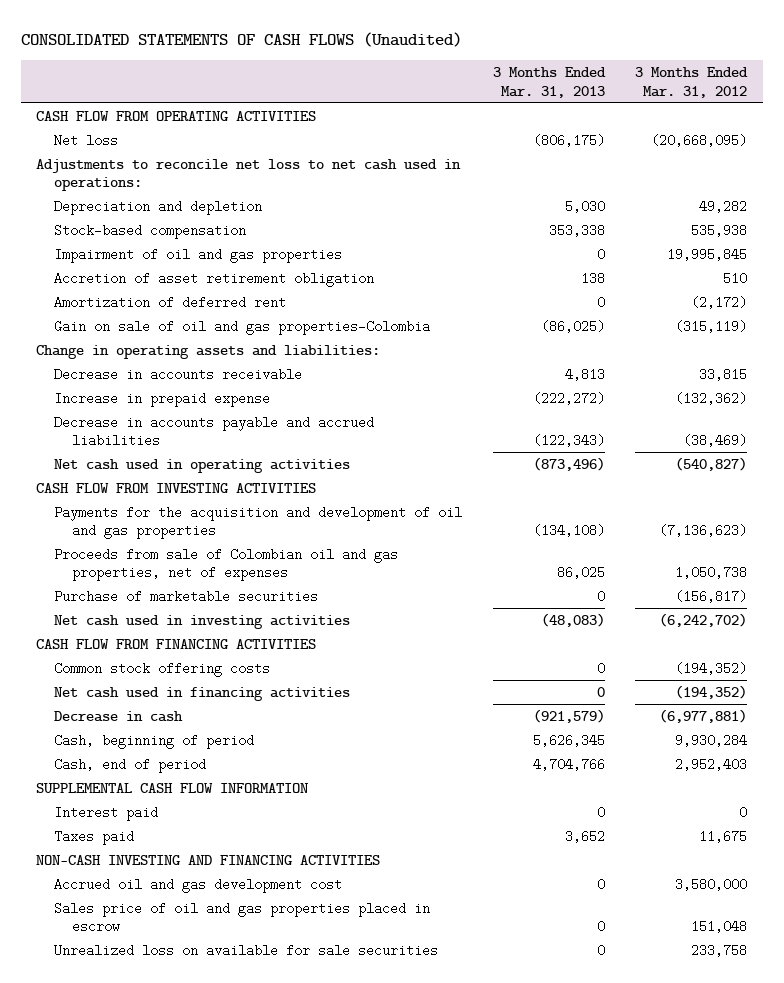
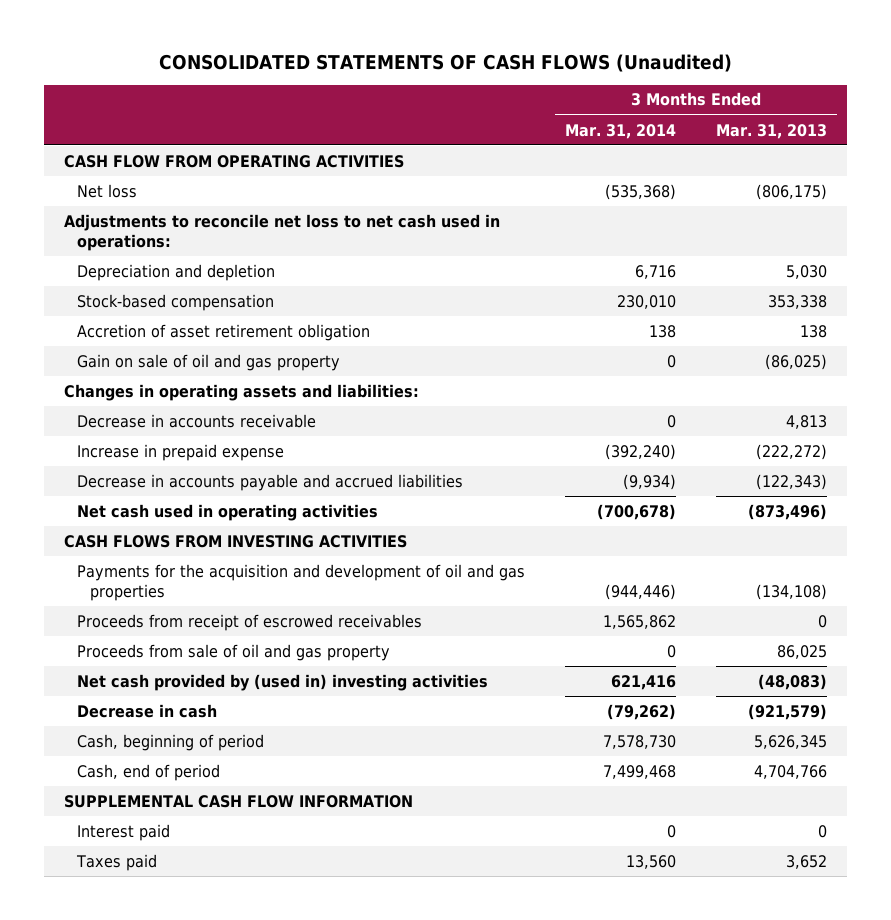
- | 3 Months Ended Mar. 31, 2013 | 3 Months Ended Mar. 31, 2012
+ | 3 Months Ended Mar. 31, 2014 | 3 Months Ended Mar. 31, 2013
- Impairment of oil and gas properties | 0 | 19,995,845
- Amortization of deferred rent | 0 | (2,172)
- Gain on sale of oil and gas properties-Colombia | (86,025) | (315,119)
- Change in operating assets and liabilities:
+ Gain on sale of oil and gas property | 0 | (86,025)
+ Changes in operating assets and liabilities:
- CASH FLOW FROM INVESTING ACTIVITIES
+ CASH FLOWS FROM INVESTING ACTIVITIES
- Proceeds from sale of Colombian oil and gas properties, net of expenses | 86,025 | 1,050,738
- Purchase of marketable securities | 0 | (156,817)
- Net cash used in investing activities | (48,083) | (6,242,702)
- CASH FLOW FROM FINANCING ACTIVITIES
- Common stock offering costs | 0 | (194,352)
- Net cash used in financing activities | 0 | (194,352)
+ Proceeds from receipt of escrowed receivables | 1,565,862 | 0
+ Proceeds from sale of oil and gas property | 0 | 86,025
+ Net cash provided by (used in) investing activities | 621,416 | (48,083)
- NON-CASH INVESTING AND FINANCING ACTIVITIES
- Accrued oil and gas development cost | 0 | 3,580,000
- Sales price of oil and gas properties placed in escrow | 0 | 151,048
- Unrealized loss on available for sale securities | 0 | 233,758

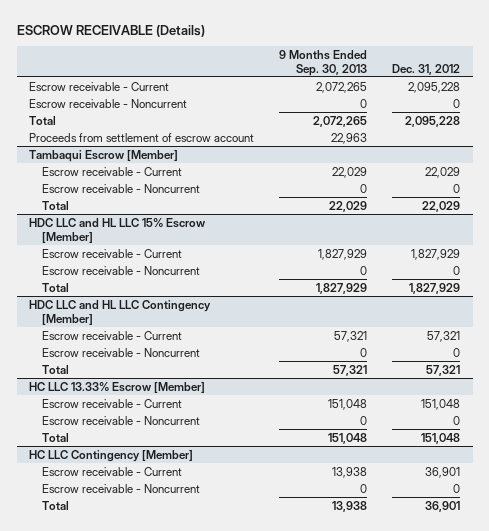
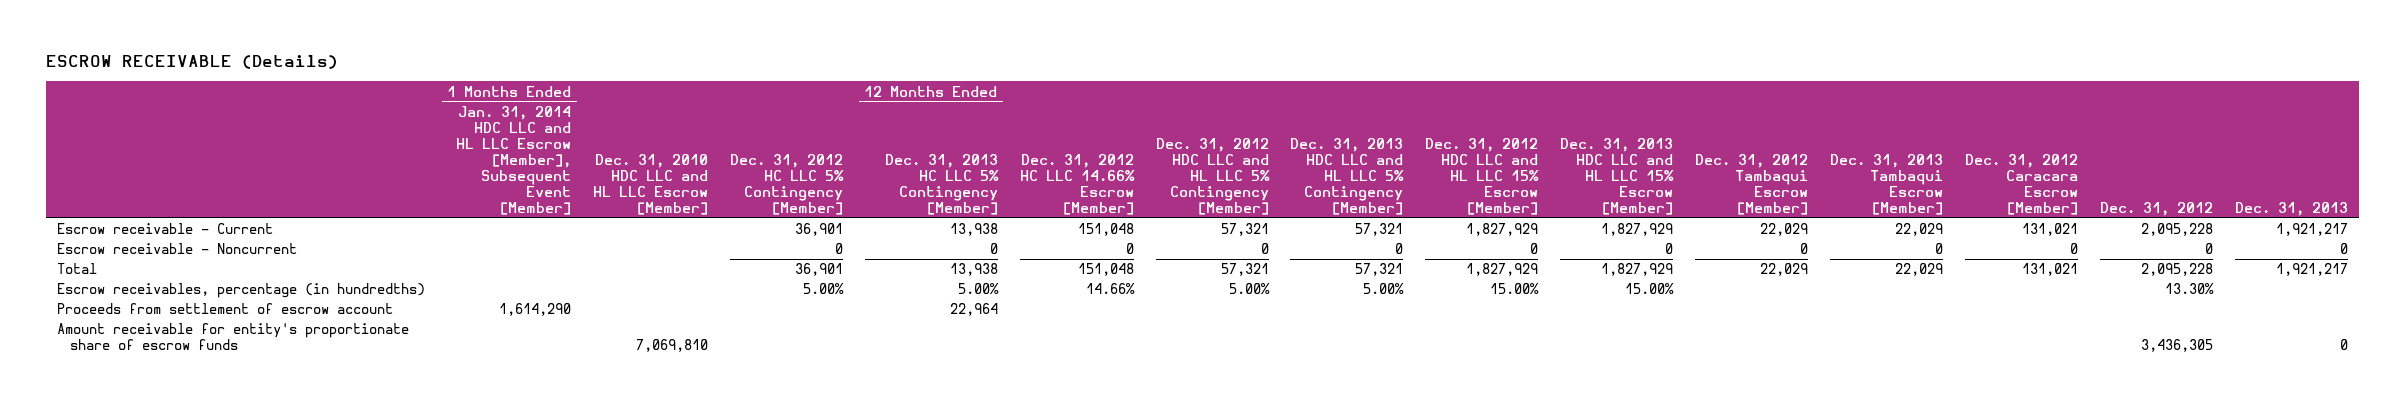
- | 9 Months Ended Sep. 30, 2013 | Dec. 31, 2012
+ | 1 Months Ended Jan. 31, 2014 HDC LLC and HL LLC Escrow [Member], Subsequent Event [Member] | Dec. 31, 2010 HDC LLC and HL LLC Escrow [Member] | Dec. 31, 2012 HC LLC 5% Contingency [Member] | 12 Months Ended Dec. 31, 2013 HC LLC 5% Contingency [Member] | Dec. 31, 2012 HC LLC 14.66% Escrow [Member] | Dec. 31, 2012 HDC LLC and HL LLC 5% Contingency [Member] | Dec. 31, 2013 HDC LLC and HL LLC 5% Contingency [Member] | Dec. 31, 2012 HDC LLC and HL LLC 15% Escrow [Member] | Dec. 31, 2013 HDC LLC and HL LLC 15% Escrow [Member] | Dec. 31, 2012 Tambaqui Escrow [Member] | Dec. 31, 2013 Tambaqui Escrow [Member] | Dec. 31, 2012 Caracara Escrow [Member] | Dec. 31, 2012 | Dec. 31, 2013
+ Escrow receivables, percentage (in hundredths) | | | 5.00% | 5.00% | 14.66% | 5.00% | 5.00% | 15.00% | 15.00% | | | | 13.30% |
- Tambaqui Escrow [Member]
- Escrow receivable - Current | 22,029 | 22,029
- Escrow receivable - Noncurrent | 0 | 0
- Total | 22,029 | 22,029
- HDC LLC and HL LLC 15% Escrow [Member]
- Escrow receivable - Current | 1,827,929 | 1,827,929
- Escrow receivable - Noncurrent | 0 | 0
- Total | 1,827,929 | 1,827,929
- HDC LLC and HL LLC Contingency [Member]
- Escrow receivable - Current | 57,321 | 57,321
- Escrow receivable - Noncurrent | 0 | 0
- Total | 57,321 | 57,321
- HC LLC 13.33% Escrow [Member]
- Escrow receivable - Current | 151,048 | 151,048
- Escrow receivable - Noncurrent | 0 | 0
- Total | 151,048 | 151,048
- HC LLC Contingency [Member]
- Escrow receivable - Current | 13,938 | 36,901
- Escrow receivable - Noncurrent | 0 | 0
- Total | 13,938 | 36,901
+ Amount receivable for entity's proportionate share of escrow funds | | 7,069,810 | | | | | | | | | | | 3,436,305 | 0

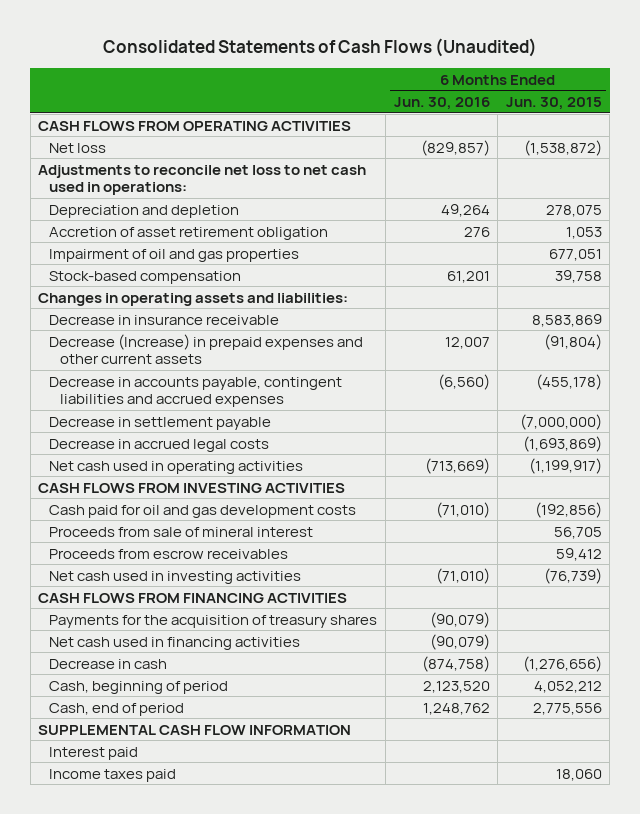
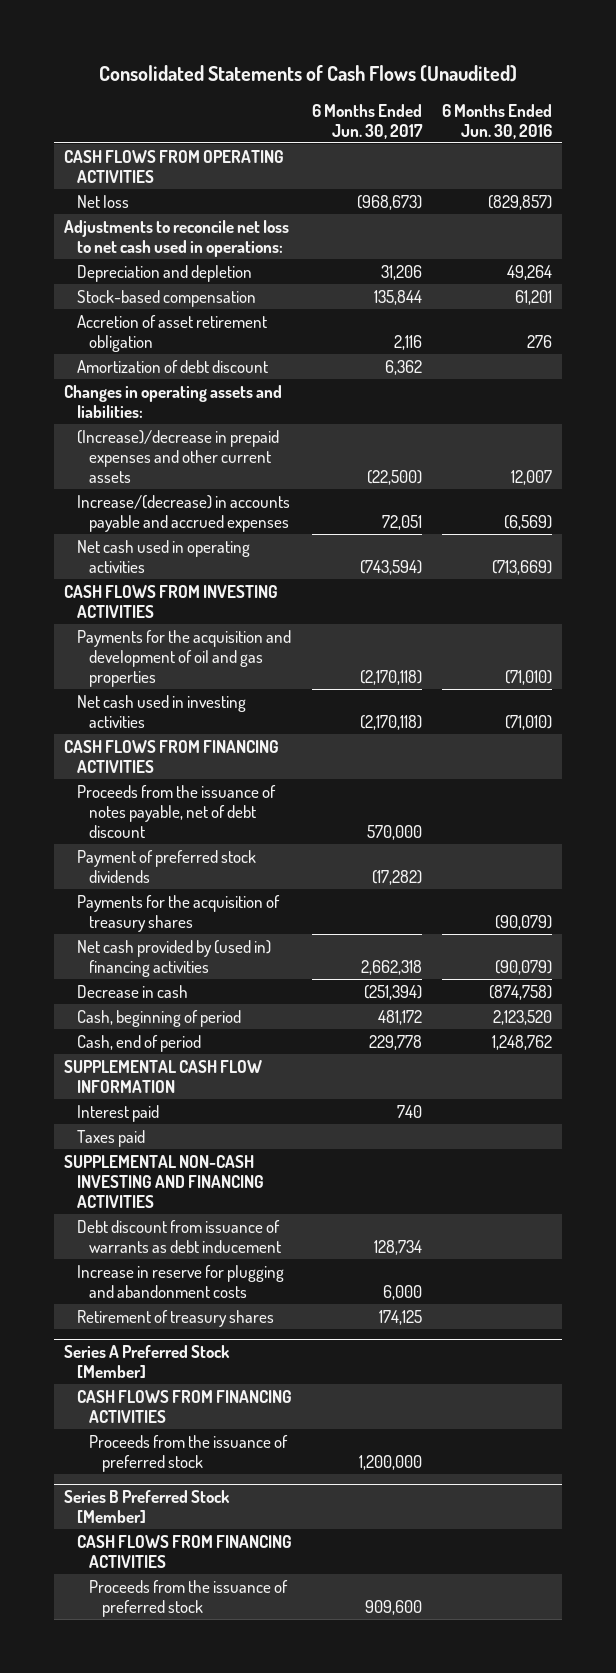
- | 6 Months Ended Jun. 30, 2016 | 6 Months Ended Jun. 30, 2015
+ | 6 Months Ended Jun. 30, 2017 | 6 Months Ended Jun. 30, 2016
- Impairment of oil and gas properties | | 677,051
moved down: Accretion of asset retirement obligation | 2,116 | 276
+ Amortization of debt discount | 6,362 |
- Decrease in insurance receivable | | 8,583,869
- Decrease (Increase) in prepaid expenses and other current assets | 12,007 | (91,804)
- Decrease in accounts payable, contingent liabilities and accrued expenses | (6,560) | (455,178)
- Decrease in settlement payable | | (7,000,000)
- Decrease in accrued legal costs | | (1,693,869)
+ (Increase)/decrease in prepaid expenses and other current assets | (22,500) | 12,007
+ Increase/(decrease) in accounts payable and accrued expenses | 72,051 | (6,569)
- Cash paid for oil and gas development costs | (71,010) | (192,856)
- Proceeds from sale of mineral interest | | 56,705
- Proceeds from escrow receivables | | 59,412
+ Payments for the acquisition and development of oil and gas properties | (2,170,118) | (71,010)
+ Proceeds from the issuance of notes payable, net of debt discount | 570,000 |
+ Payment of preferred stock dividends | (17,282) |
- Net cash used in financing activities | (90,079) |
+ Net cash provided by (used in) financing activities | 2,662,318 | (90,079)
- Income taxes paid | | 18,060
+ Taxes paid
+ SUPPLEMENTAL NON-CASH INVESTING AND FINANCING ACTIVITIES
+ Debt discount from issuance of warrants as debt inducement | 128,734 |
+ Increase in reserve for plugging and abandonment costs | 6,000 |
+ Retirement of treasury shares | 174,125 |
+ Series A Preferred Stock [Member]
+ CASH FLOWS FROM FINANCING ACTIVITIES
+ Proceeds from the issuance of preferred stock | 1,200,000 |
+ Series B Preferred Stock [Member]
+ CASH FLOWS FROM FINANCING ACTIVITIES
+ Proceeds from the issuance of preferred stock | 909,600 |

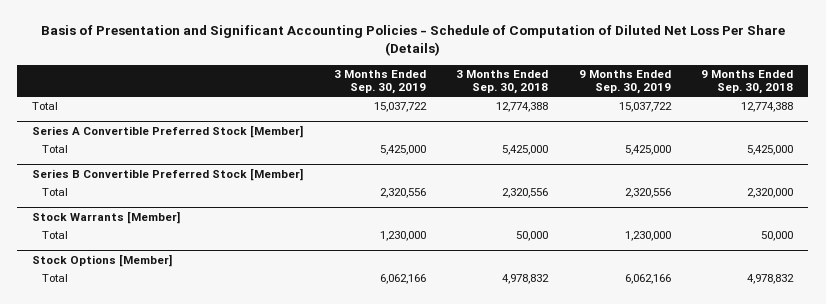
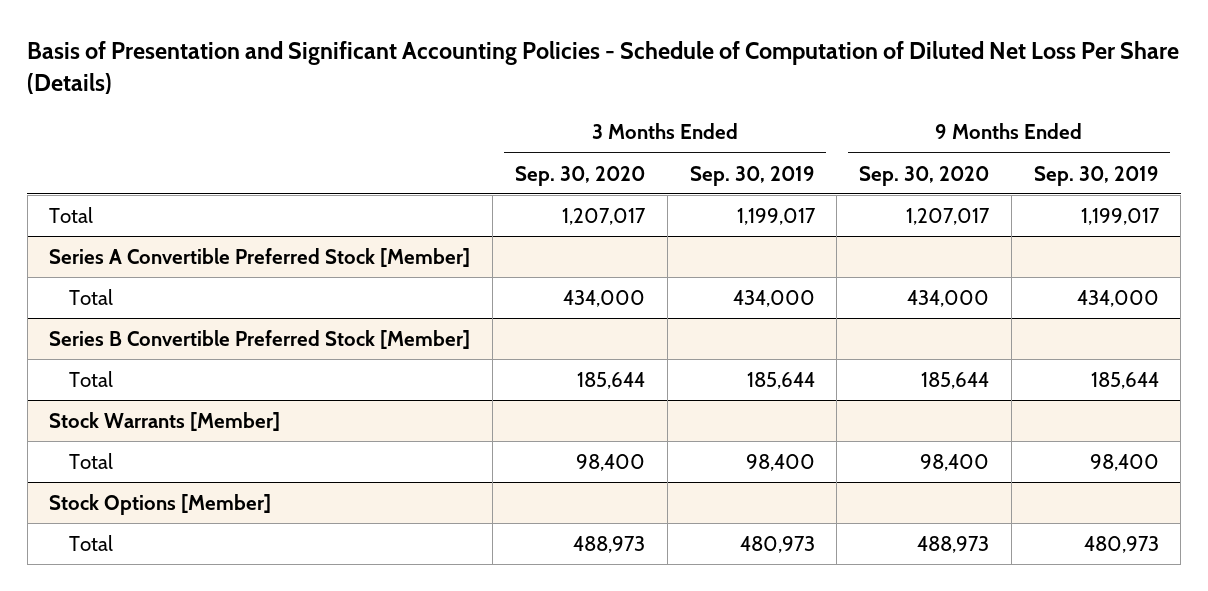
- | 3 Months Ended Sep. 30, 2019 | 3 Months Ended Sep. 30, 2018 | 9 Months Ended Sep. 30, 2019 | 9 Months Ended Sep. 30, 2018
+ | 3 Months Ended Sep. 30, 2020 | 3 Months Ended Sep. 30, 2019 | 9 Months Ended Sep. 30, 2020 | 9 Months Ended Sep. 30, 2019
- Total | 15,037,722 | 12,774,388 | 15,037,722 | 12,774,388
+ Total | 1,207,017 | 1,199,017 | 1,207,017 | 1,199,017
@ Series A Convertible Preferred Stock [Member]
- Total | 5,425,000 | 5,425,000 | 5,425,000 | 5,425,000
+ Total | 434,000 | 434,000 | 434,000 | 434,000
@ Series B Convertible Preferred Stock [Member]
- Total | 2,320,556 | 2,320,556 | 2,320,556 | 2,320,000
+ Total | 185,644 | 185,644 | 185,644 | 185,644
@ Stock Warrants [Member]
- Total | 1,230,000 | 50,000 | 1,230,000 | 50,000
+ Total | 98,400 | 98,400 | 98,400 | 98,400
@ Stock Options [Member]
- Total | 6,062,166 | 4,978,832 | 6,062,166 | 4,978,832
+ Total | 488,973 | 480,973 | 488,973 | 480,973

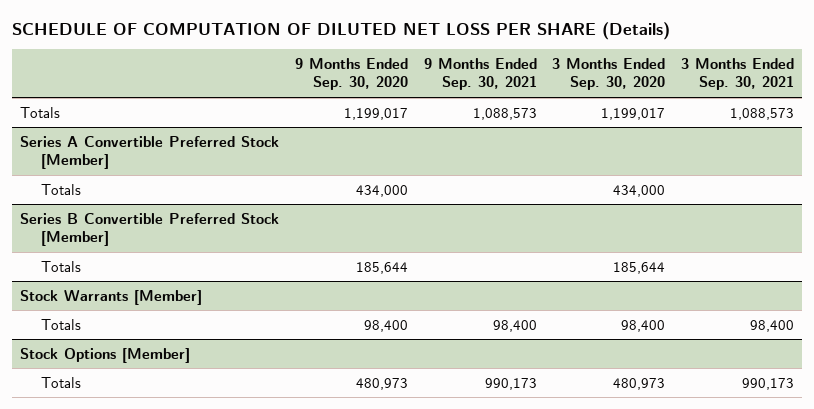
- Basis of Presentation and Significant Accounting Policies - Schedule of Computation of Diluted Net Loss Per Share (Details)
+ SCHEDULE OF COMPUTATION OF DILUTED NET LOSS PER SHARE (Details)
- | 3 Months Ended Sep. 30, 2020 | 3 Months Ended Sep. 30, 2019 | 9 Months Ended Sep. 30, 2020 | 9 Months Ended Sep. 30, 2019
+ | 9 Months Ended Sep. 30, 2020 | 9 Months Ended Sep. 30, 2021 | 3 Months Ended Sep. 30, 2020 | 3 Months Ended Sep. 30, 2021
- Total | 1,207,017 | 1,199,017 | 1,207,017 | 1,199,017
+ Totals | 1,199,017 | 1,088,573 | 1,199,017 | 1,088,573
@ Series A Convertible Preferred Stock [Member]
- Total | 434,000 | 434,000 | 434,000 | 434,000
+ Totals | 434,000 | | 434,000 |
@ Series B Convertible Preferred Stock [Member]
- Total | 185,644 | 185,644 | 185,644 | 185,644
+ Totals | 185,644 | | 185,644 |
@ Stock Warrants [Member]
- Total | 98,400 | 98,400 | 98,400 | 98,400
+ Totals | 98,400 | 98,400 | 98,400 | 98,400
@ Stock Options [Member]
- Total | 488,973 | 480,973 | 488,973 | 480,973
+ Totals | 480,973 | 990,173 | 480,973 | 990,173

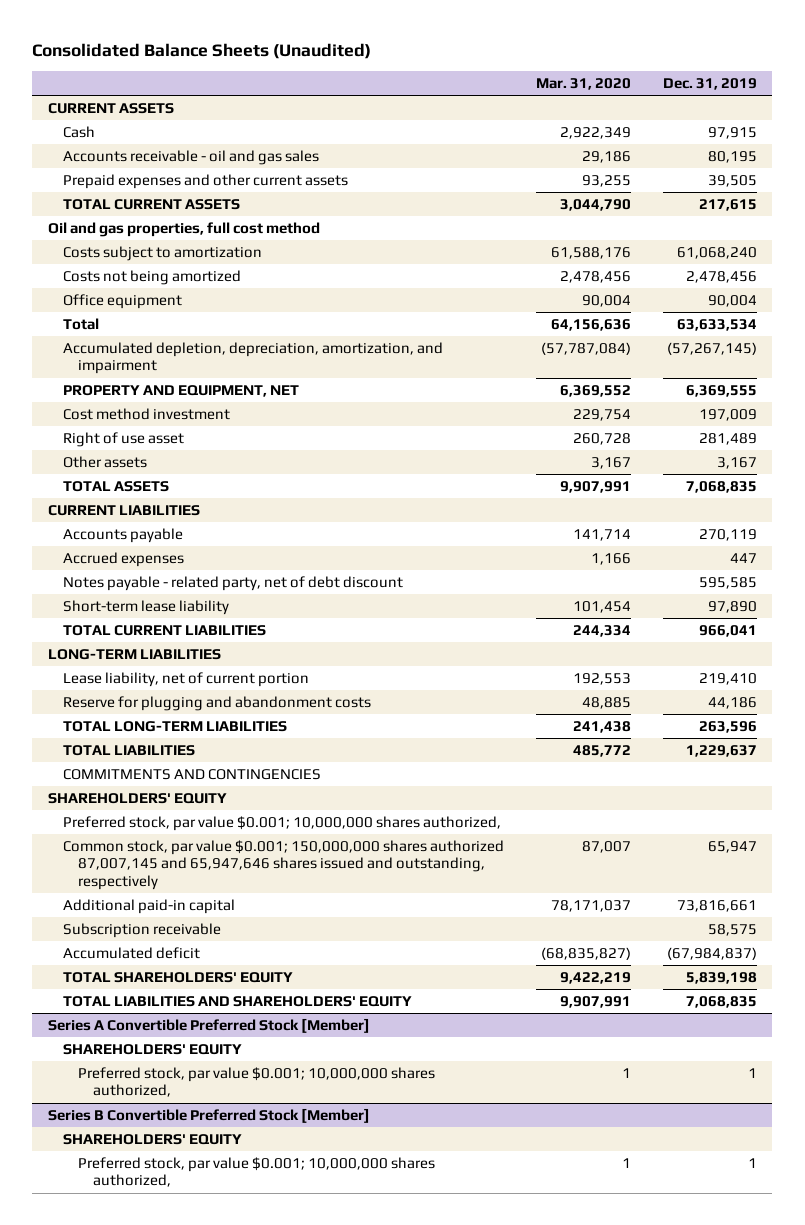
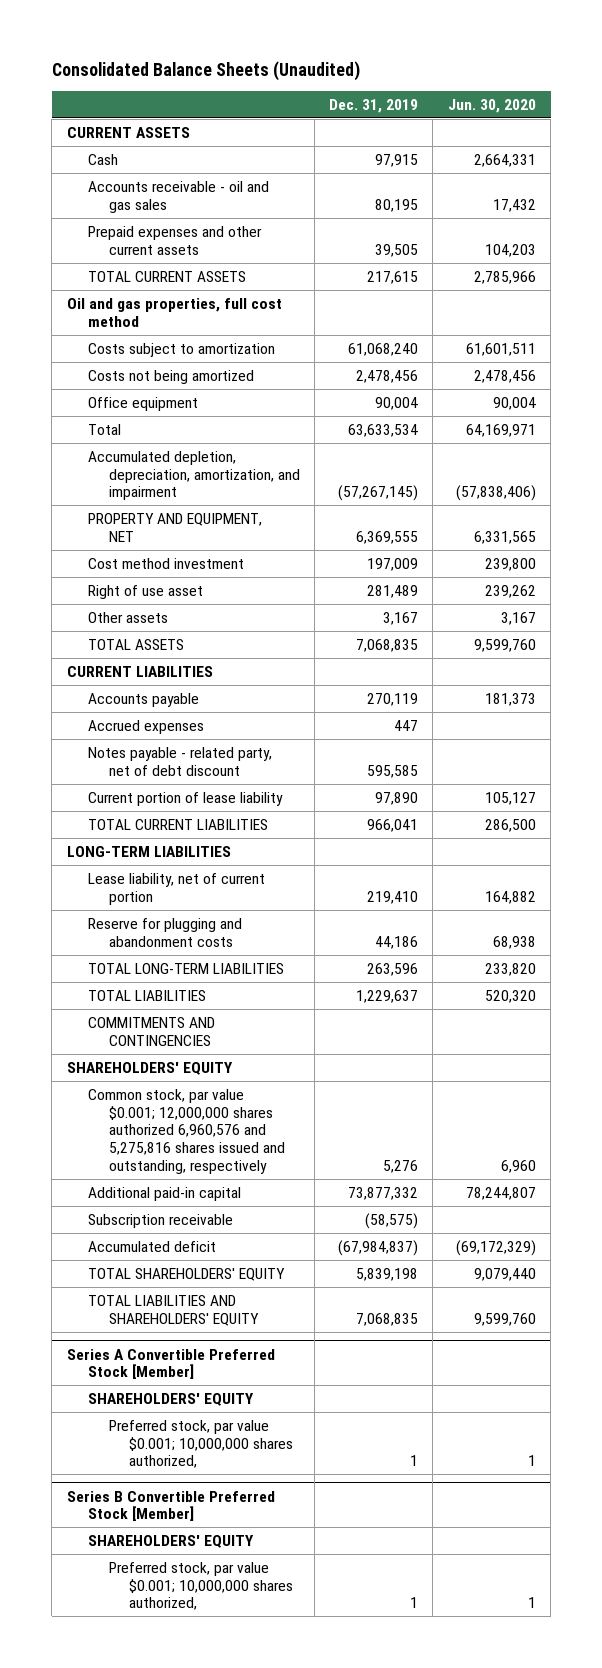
- | Mar. 31, 2020 | Dec. 31, 2019
+ | Dec. 31, 2019 | Jun. 30, 2020
- Short-term lease liability | 101,454 | 97,890
+ Current portion of lease liability | 97,890 | 105,127
- Preferred stock, par value $0.001; 10,000,000 shares authorized,
- Common stock, par value $0.001; 150,000,000 shares authorized 87,007,145 and 65,947,646 shares issued and outstanding, respectively | 87,007 | 65,947
- Additional paid-in capital | 78,171,037 | 73,816,661
- Subscription receivable | | 58,575
+ Common stock, par value $0.001; 12,000,000 shares authorized 6,960,576 and 5,275,816 shares issued and outstanding, respectively | 5,276 | 6,960
+ Additional paid-in capital | 73,877,332 | 78,244,807
+ Subscription receivable | (58,575) |

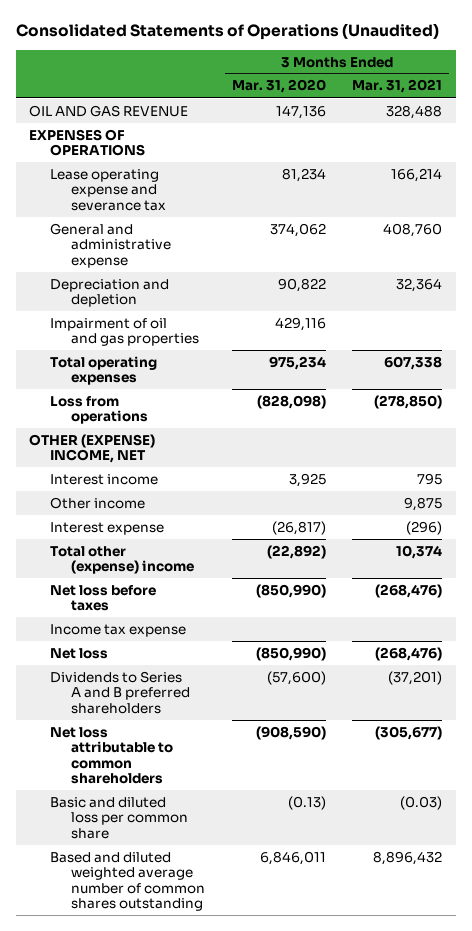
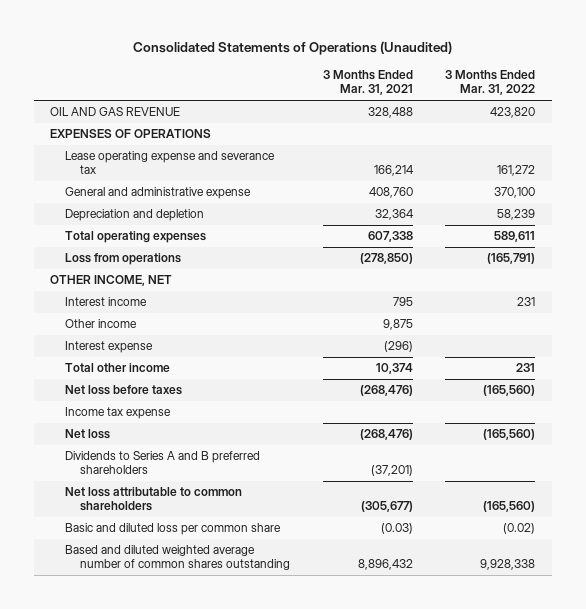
- | 3 Months Ended Mar. 31, 2020 | 3 Months Ended Mar. 31, 2021
+ | 3 Months Ended Mar. 31, 2021 | 3 Months Ended Mar. 31, 2022
- Impairment of oil and gas properties | 429,116 |
- OTHER (EXPENSE) INCOME, NET
+ OTHER INCOME, NET
- Total other (expense) income | (22,892) | 10,374
+ Total other income | 10,374 | 231

